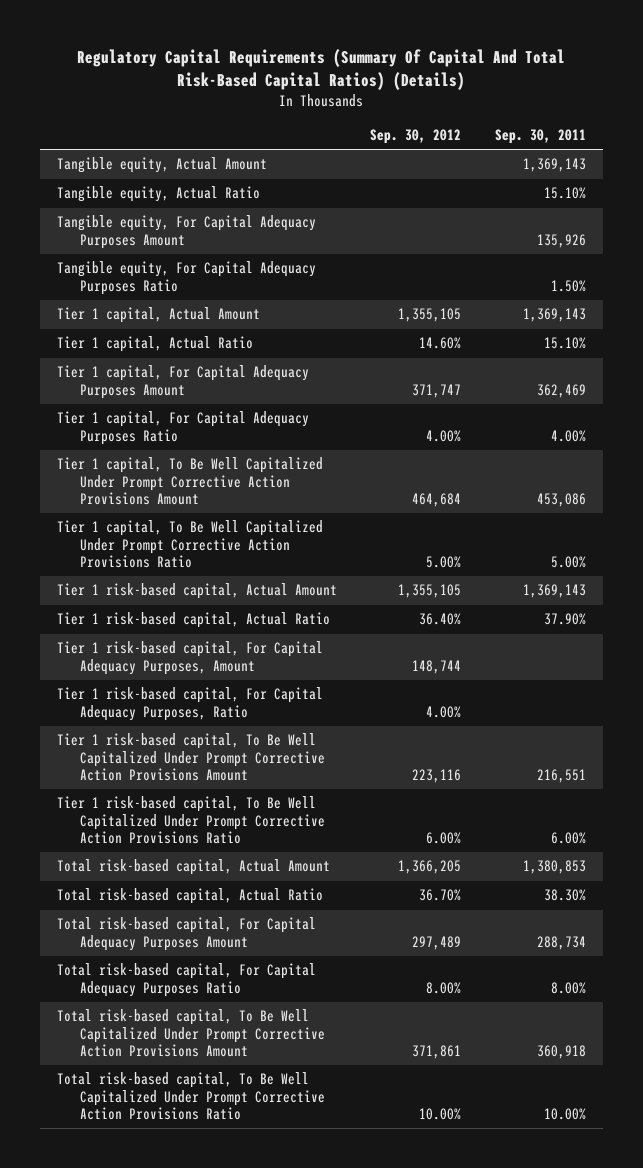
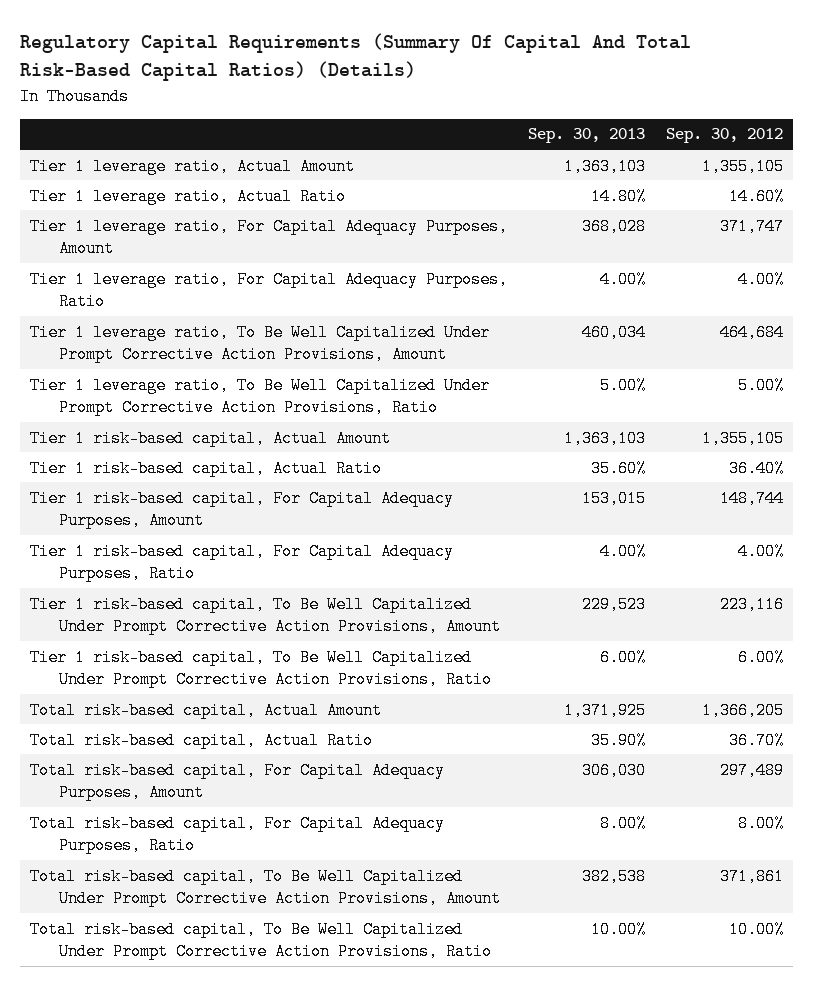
- | Sep. 30, 2012 | Sep. 30, 2011
+ | Sep. 30, 2013 | Sep. 30, 2012
- Tangible equity, Actual Amount | | 1,369,143
- Tangible equity, Actual Ratio | | 15.10%
- Tangible equity, For Capital Adequacy Purposes Amount | | 135,926
- Tangible equity, For Capital Adequacy Purposes Ratio | | 1.50%
- Tier 1 capital, Actual Amount | 1,355,105 | 1,369,143
- Tier 1 capital, Actual Ratio | 14.60% | 15.10%
- Tier 1 capital, For Capital Adequacy Purposes Amount | 371,747 | 362,469
- Tier 1 capital, For Capital Adequacy Purposes Ratio | 4.00% | 4.00%
- Tier 1 capital, To Be Well Capitalized Under Prompt Corrective Action Provisions Amount | 464,684 | 453,086
- Tier 1 capital, To Be Well Capitalized Under Prompt Corrective Action Provisions Ratio | 5.00% | 5.00%
+ Tier 1 leverage ratio, Actual Amount | 1,363,103 | 1,355,105
+ Tier 1 leverage ratio, Actual Ratio | 14.80% | 14.60%
+ Tier 1 leverage ratio, For Capital Adequacy Purposes, Amount | 368,028 | 371,747
+ Tier 1 leverage ratio, For Capital Adequacy Purposes, Ratio | 4.00% | 4.00%
+ Tier 1 leverage ratio, To Be Well Capitalized Under Prompt Corrective Action Provisions, Amount | 460,034 | 464,684
+ Tier 1 leverage ratio, To Be Well Capitalized Under Prompt Corrective Action Provisions, Ratio | 5.00% | 5.00%
- Tier 1 risk-based capital, To Be Well Capitalized Under Prompt Corrective Action Provisions Amount | 223,116 | 216,551
- Tier 1 risk-based capital, To Be Well Capitalized Under Prompt Corrective Action Provisions Ratio | 6.00% | 6.00%
+ Tier 1 risk-based capital, To Be Well Capitalized Under Prompt Corrective Action Provisions, Amount | 229,523 | 223,116
+ Tier 1 risk-based capital, To Be Well Capitalized Under Prompt Corrective Action Provisions, Ratio | 6.00% | 6.00%
- Total risk-based capital, For Capital Adequacy Purposes Amount | 297,489 | 288,734
- Total risk-based capital, For Capital Adequacy Purposes Ratio | 8.00% | 8.00%
- Total risk-based capital, To Be Well Capitalized Under Prompt Corrective Action Provisions Amount | 371,861 | 360,918
- Total risk-based capital, To Be Well Capitalized Under Prompt Corrective Action Provisions Ratio | 10.00% | 10.00%
+ Total risk-based capital, For Capital Adequacy Purposes, Amount | 306,030 | 297,489
+ Total risk-based capital, For Capital Adequacy Purposes, Ratio | 8.00% | 8.00%
+ Total risk-based capital, To Be Well Capitalized Under Prompt Corrective Action Provisions, Amount | 382,538 | 371,861
+ Total risk-based capital, To Be Well Capitalized Under Prompt Corrective Action Provisions, Ratio | 10.00% | 10.00%

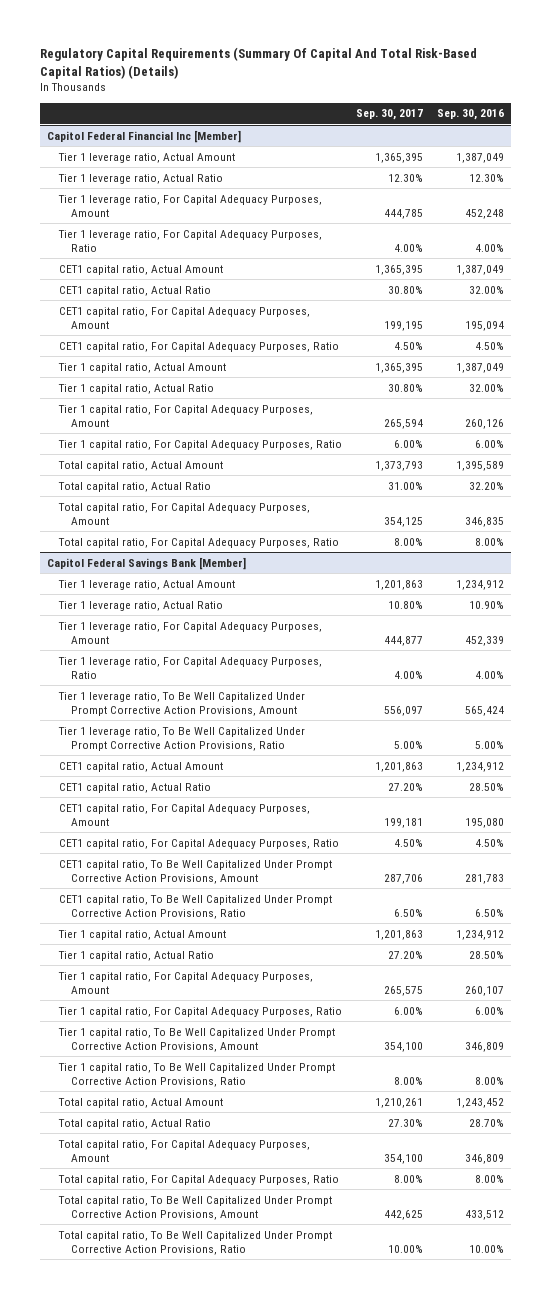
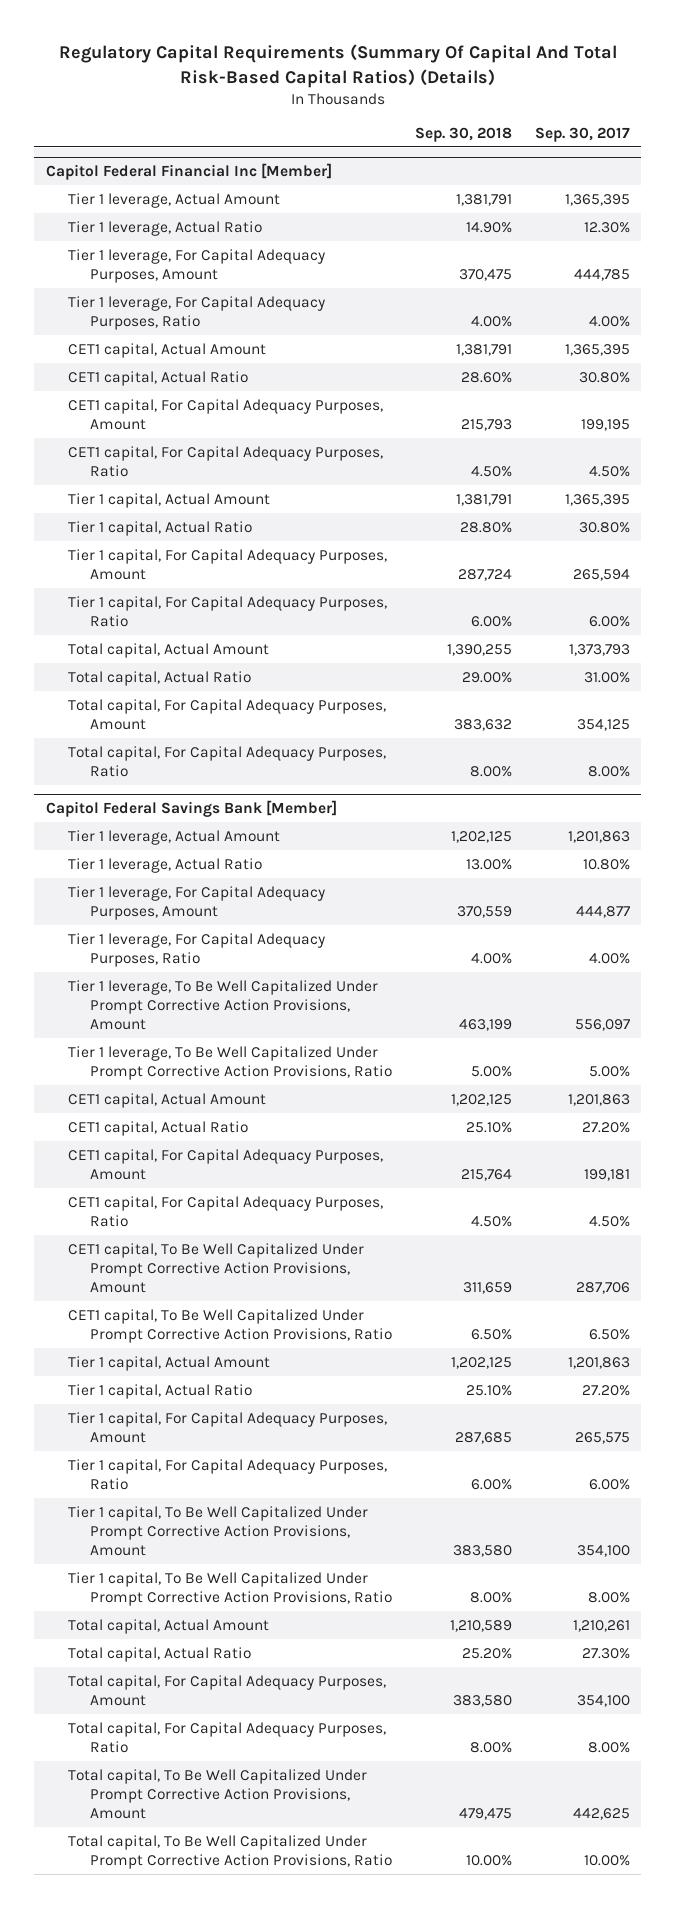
- | Sep. 30, 2017 | Sep. 30, 2016
+ | Sep. 30, 2018 | Sep. 30, 2017
@ Capitol Federal Financial Inc [Member]
- Tier 1 leverage ratio, Actual Amount | 1,365,395 | 1,387,049
- Tier 1 leverage ratio, Actual Ratio | 12.30% | 12.30%
- Tier 1 leverage ratio, For Capital Adequacy Purposes, Amount | 444,785 | 452,248
- Tier 1 leverage ratio, For Capital Adequacy Purposes, Ratio | 4.00% | 4.00%
- CET1 capital ratio, Actual Amount | 1,365,395 | 1,387,049
- CET1 capital ratio, Actual Ratio | 30.80% | 32.00%
- CET1 capital ratio, For Capital Adequacy Purposes, Amount | 199,195 | 195,094
- CET1 capital ratio, For Capital Adequacy Purposes, Ratio | 4.50% | 4.50%
- Tier 1 capital ratio, Actual Amount | 1,365,395 | 1,387,049
- Tier 1 capital ratio, Actual Ratio | 30.80% | 32.00%
- Tier 1 capital ratio, For Capital Adequacy Purposes, Amount | 265,594 | 260,126
- Tier 1 capital ratio, For Capital Adequacy Purposes, Ratio | 6.00% | 6.00%
- Total capital ratio, Actual Amount | 1,373,793 | 1,395,589
- Total capital ratio, Actual Ratio | 31.00% | 32.20%
- Total capital ratio, For Capital Adequacy Purposes, Amount | 354,125 | 346,835
- Total capital ratio, For Capital Adequacy Purposes, Ratio | 8.00% | 8.00%
+ Tier 1 leverage, Actual Amount | 1,381,791 | 1,365,395
+ Tier 1 leverage, Actual Ratio | 14.90% | 12.30%
+ Tier 1 leverage, For Capital Adequacy Purposes, Amount | 370,475 | 444,785
+ Tier 1 leverage, For Capital Adequacy Purposes, Ratio | 4.00% | 4.00%
+ CET1 capital, Actual Amount | 1,381,791 | 1,365,395
+ CET1 capital, Actual Ratio | 28.60% | 30.80%
+ CET1 capital, For Capital Adequacy Purposes, Amount | 215,793 | 199,195
+ CET1 capital, For Capital Adequacy Purposes, Ratio | 4.50% | 4.50%
+ Tier 1 capital, Actual Amount | 1,381,791 | 1,365,395
+ Tier 1 capital, Actual Ratio | 28.80% | 30.80%
+ Tier 1 capital, For Capital Adequacy Purposes, Amount | 287,724 | 265,594
+ Tier 1 capital, For Capital Adequacy Purposes, Ratio | 6.00% | 6.00%
+ Total capital, Actual Amount | 1,390,255 | 1,373,793
+ Total capital, Actual Ratio | 29.00% | 31.00%
+ Total capital, For Capital Adequacy Purposes, Amount | 383,632 | 354,125
+ Total capital, For Capital Adequacy Purposes, Ratio | 8.00% | 8.00%
@ Capitol Federal Savings Bank [Member]
- Tier 1 leverage ratio, Actual Amount | 1,201,863 | 1,234,912
- Tier 1 leverage ratio, Actual Ratio | 10.80% | 10.90%
- Tier 1 leverage ratio, For Capital Adequacy Purposes, Amount | 444,877 | 452,339
- Tier 1 leverage ratio, For Capital Adequacy Purposes, Ratio | 4.00% | 4.00%
- Tier 1 leverage ratio, To Be Well Capitalized Under Prompt Corrective Action Provisions, Amount | 556,097 | 565,424
- Tier 1 leverage ratio, To Be Well Capitalized Under Prompt Corrective Action Provisions, Ratio | 5.00% | 5.00%
- CET1 capital ratio, Actual Amount | 1,201,863 | 1,234,912
- CET1 capital ratio, Actual Ratio | 27.20% | 28.50%
- CET1 capital ratio, For Capital Adequacy Purposes, Amount | 199,181 | 195,080
- CET1 capital ratio, For Capital Adequacy Purposes, Ratio | 4.50% | 4.50%
- CET1 capital ratio, To Be Well Capitalized Under Prompt Corrective Action Provisions, Amount | 287,706 | 281,783
- CET1 capital ratio, To Be Well Capitalized Under Prompt Corrective Action Provisions, Ratio | 6.50% | 6.50%
- Tier 1 capital ratio, Actual Amount | 1,201,863 | 1,234,912
- Tier 1 capital ratio, Actual Ratio | 27.20% | 28.50%
- Tier 1 capital ratio, For Capital Adequacy Purposes, Amount | 265,575 | 260,107
- Tier 1 capital ratio, For Capital Adequacy Purposes, Ratio | 6.00% | 6.00%
- Tier 1 capital ratio, To Be Well Capitalized Under Prompt Corrective Action Provisions, Amount | 354,100 | 346,809
- Tier 1 capital ratio, To Be Well Capitalized Under Prompt Corrective Action Provisions, Ratio | 8.00% | 8.00%
- Total capital ratio, Actual Amount | 1,210,261 | 1,243,452
- Total capital ratio, Actual Ratio | 27.30% | 28.70%
- Total capital ratio, For Capital Adequacy Purposes, Amount | 354,100 | 346,809
- Total capital ratio, For Capital Adequacy Purposes, Ratio | 8.00% | 8.00%
- Total capital ratio, To Be Well Capitalized Under Prompt Corrective Action Provisions, Amount | 442,625 | 433,512
- Total capital ratio, To Be Well Capitalized Under Prompt Corrective Action Provisions, Ratio | 10.00% | 10.00%
+ Tier 1 leverage, Actual Amount | 1,202,125 | 1,201,863
+ Tier 1 leverage, Actual Ratio | 13.00% | 10.80%
+ Tier 1 leverage, For Capital Adequacy Purposes, Amount | 370,559 | 444,877
+ Tier 1 leverage, For Capital Adequacy Purposes, Ratio | 4.00% | 4.00%
+ Tier 1 leverage, To Be Well Capitalized Under Prompt Corrective Action Provisions, Amount | 463,199 | 556,097
+ Tier 1 leverage, To Be Well Capitalized Under Prompt Corrective Action Provisions, Ratio | 5.00% | 5.00%
+ CET1 capital, Actual Amount | 1,202,125 | 1,201,863
+ CET1 capital, Actual Ratio | 25.10% | 27.20%
+ CET1 capital, For Capital Adequacy Purposes, Amount | 215,764 | 199,181
+ CET1 capital, For Capital Adequacy Purposes, Ratio | 4.50% | 4.50%
+ CET1 capital, To Be Well Capitalized Under Prompt Corrective Action Provisions, Amount | 311,659 | 287,706
+ CET1 capital, To Be Well Capitalized Under Prompt Corrective Action Provisions, Ratio | 6.50% | 6.50%
+ Tier 1 capital, Actual Amount | 1,202,125 | 1,201,863
+ Tier 1 capital, Actual Ratio | 25.10% | 27.20%
+ Tier 1 capital, For Capital Adequacy Purposes, Amount | 287,685 | 265,575
+ Tier 1 capital, For Capital Adequacy Purposes, Ratio | 6.00% | 6.00%
+ Tier 1 capital, To Be Well Capitalized Under Prompt Corrective Action Provisions, Amount | 383,580 | 354,100
+ Tier 1 capital, To Be Well Capitalized Under Prompt Corrective Action Provisions, Ratio | 8.00% | 8.00%
+ Total capital, Actual Amount | 1,210,589 | 1,210,261
+ Total capital, Actual Ratio | 25.20% | 27.30%
+ Total capital, For Capital Adequacy Purposes, Amount | 383,580 | 354,100
+ Total capital, For Capital Adequacy Purposes, Ratio | 8.00% | 8.00%
+ Total capital, To Be Well Capitalized Under Prompt Corrective Action Provisions, Amount | 479,475 | 442,625
+ Total capital, To Be Well Capitalized Under Prompt Corrective Action Provisions, Ratio | 10.00% | 10.00%

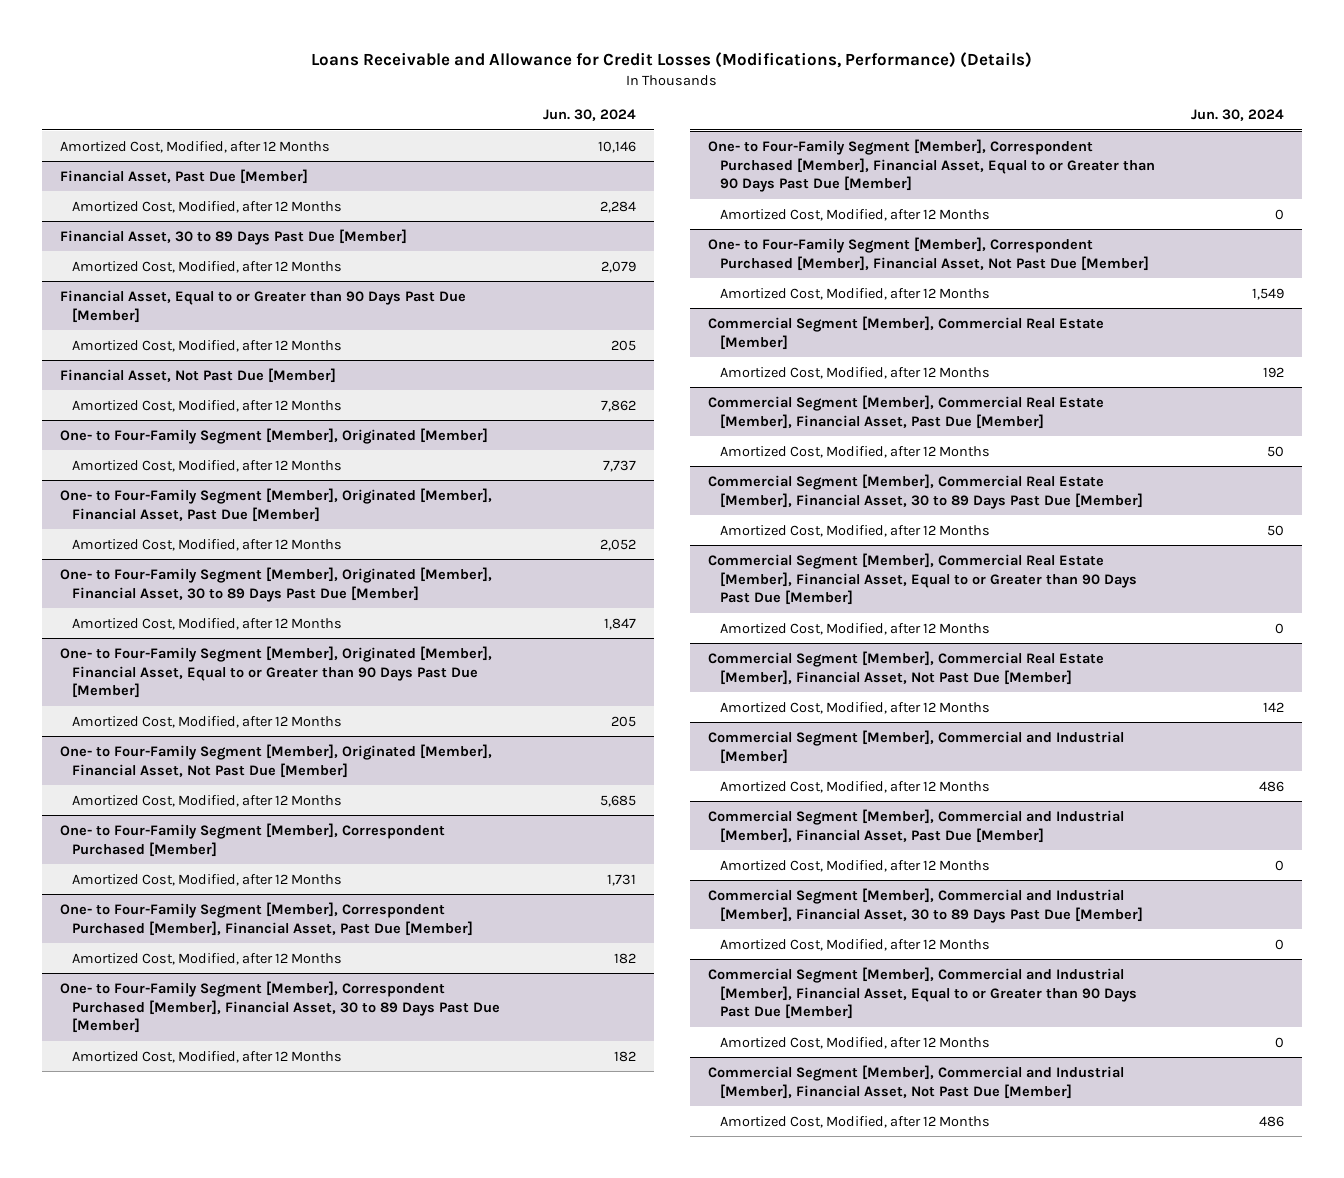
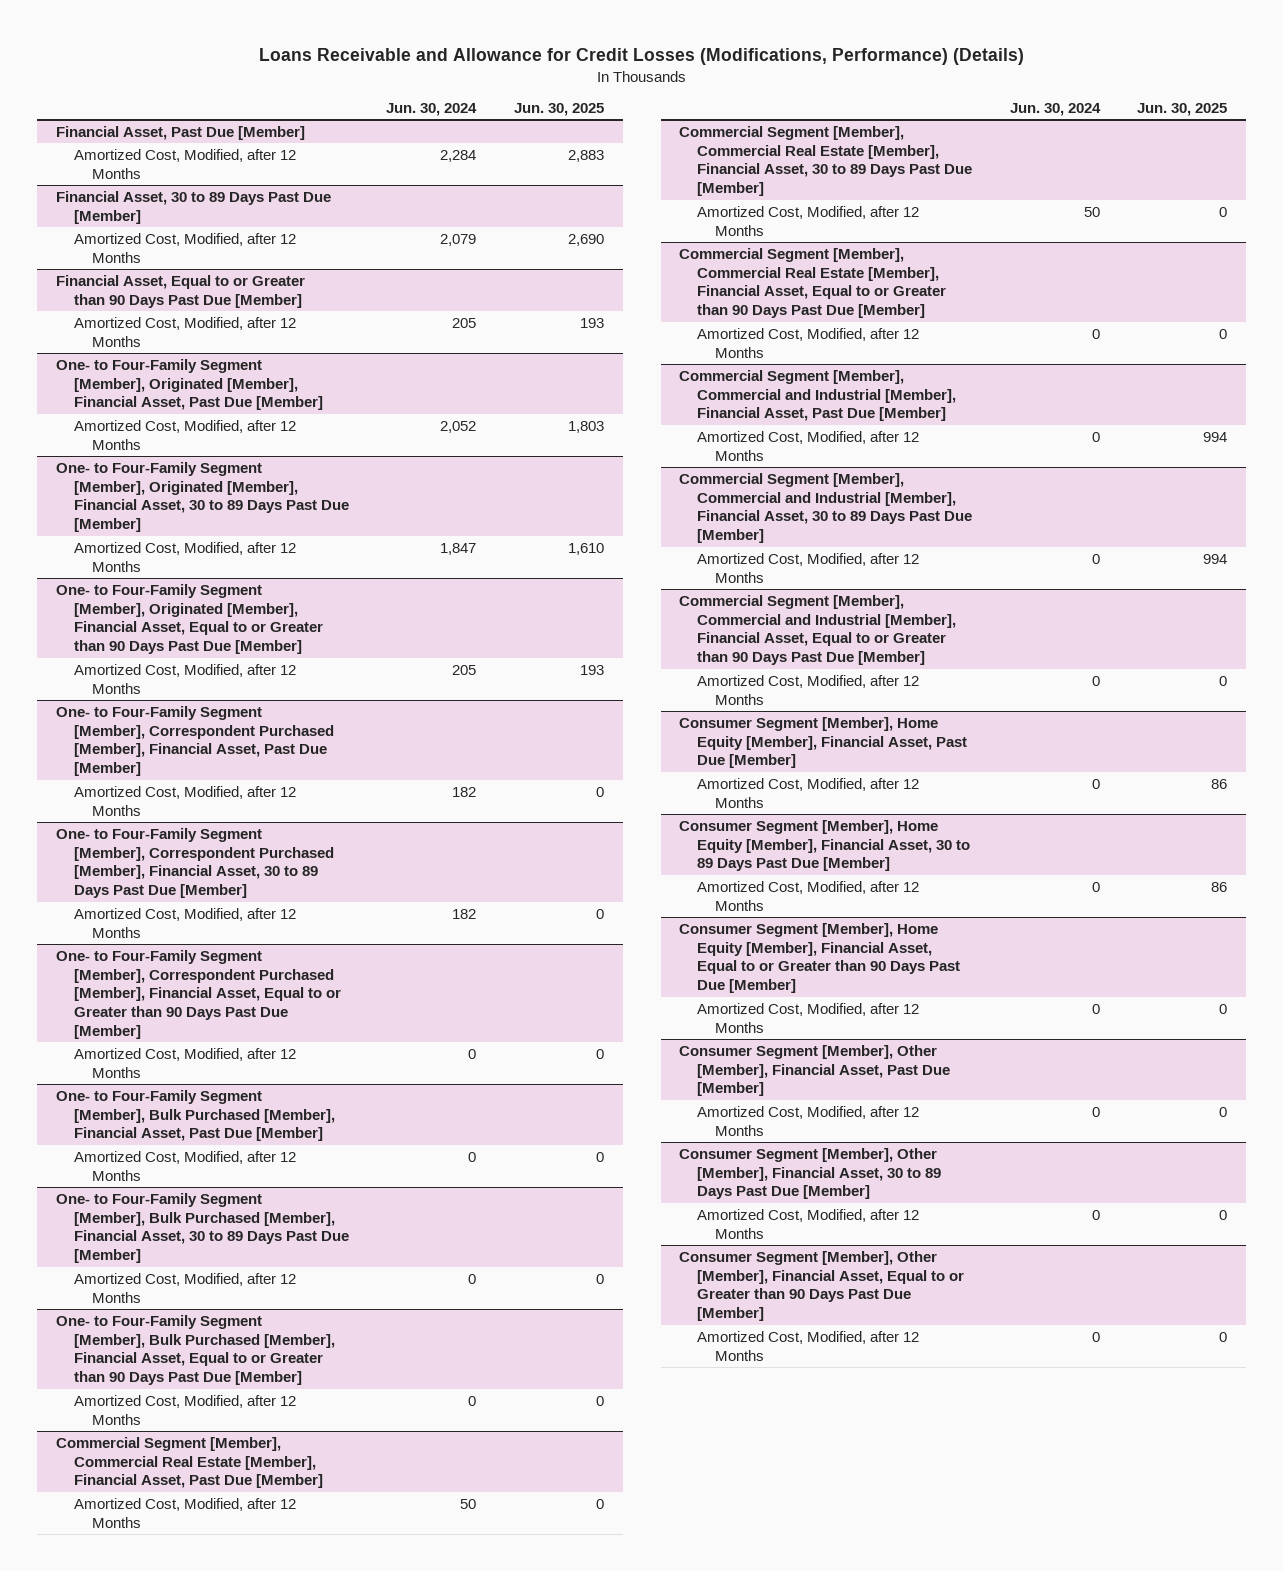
- | Jun. 30, 2024
+ | Jun. 30, 2024 | Jun. 30, 2025
- Amortized Cost, Modified, after 12 Months | 10,146
- Financial Asset, Not Past Due [Member]
- Amortized Cost, Modified, after 12 Months | 7,862
- One- to Four-Family Segment [Member], Originated [Member]
- Amortized Cost, Modified, after 12 Months | 7,737
- One- to Four-Family Segment [Member], Originated [Member], Financial Asset, Not Past Due [Member]
- Amortized Cost, Modified, after 12 Months | 5,685
- One- to Four-Family Segment [Member], Correspondent Purchased [Member]
- Amortized Cost, Modified, after 12 Months | 1,731
- One- to Four-Family Segment [Member], Correspondent Purchased [Member], Financial Asset, Not Past Due [Member]
- Amortized Cost, Modified, after 12 Months | 1,549
- Commercial Segment [Member], Commercial Real Estate [Member]
- Amortized Cost, Modified, after 12 Months | 192
+ One- to Four-Family Segment [Member], Bulk Purchased [Member], Financial Asset, Past Due [Member]
+ Amortized Cost, Modified, after 12 Months | 0 | 0
+ One- to Four-Family Segment [Member], Bulk Purchased [Member], Financial Asset, 30 to 89 Days Past Due [Member]
+ Amortized Cost, Modified, after 12 Months | 0 | 0
+ One- to Four-Family Segment [Member], Bulk Purchased [Member], Financial Asset, Equal to or Greater than 90 Days Past Due [Member]
+ Amortized Cost, Modified, after 12 Months | 0 | 0
- Commercial Segment [Member], Commercial Real Estate [Member], Financial Asset, Not Past Due [Member]
- Amortized Cost, Modified, after 12 Months | 142
- Commercial Segment [Member], Commercial and Industrial [Member]
- Amortized Cost, Modified, after 12 Months | 486
- Commercial Segment [Member], Commercial and Industrial [Member], Financial Asset, Not Past Due [Member]
- Amortized Cost, Modified, after 12 Months | 486
+ Consumer Segment [Member], Home Equity [Member], Financial Asset, Past Due [Member]
+ Amortized Cost, Modified, after 12 Months | 0 | 86
+ Consumer Segment [Member], Home Equity [Member], Financial Asset, 30 to 89 Days Past Due [Member]
+ Amortized Cost, Modified, after 12 Months | 0 | 86
+ Consumer Segment [Member], Home Equity [Member], Financial Asset, Equal to or Greater than 90 Days Past Due [Member]
+ Amortized Cost, Modified, after 12 Months | 0 | 0
+ Consumer Segment [Member], Other [Member], Financial Asset, Past Due [Member]
+ Amortized Cost, Modified, after 12 Months | 0 | 0
+ Consumer Segment [Member], Other [Member], Financial Asset, 30 to 89 Days Past Due [Member]
+ Amortized Cost, Modified, after 12 Months | 0 | 0
+ Consumer Segment [Member], Other [Member], Financial Asset, Equal to or Greater than 90 Days Past Due [Member]
+ Amortized Cost, Modified, after 12 Months | 0 | 0

